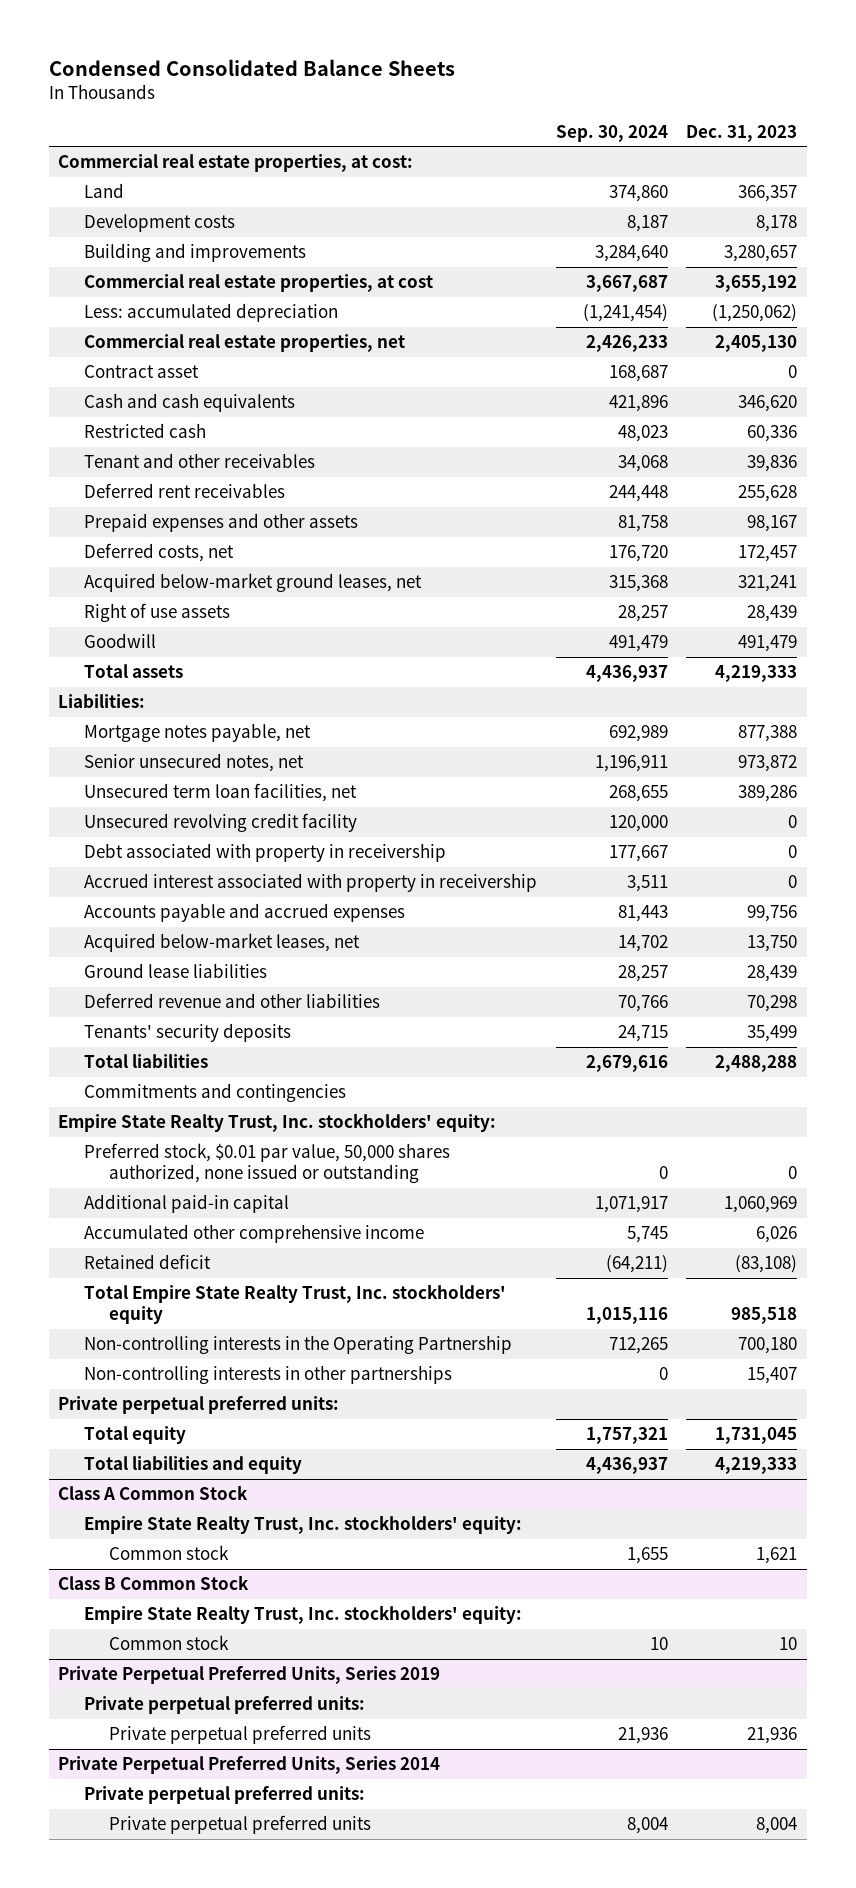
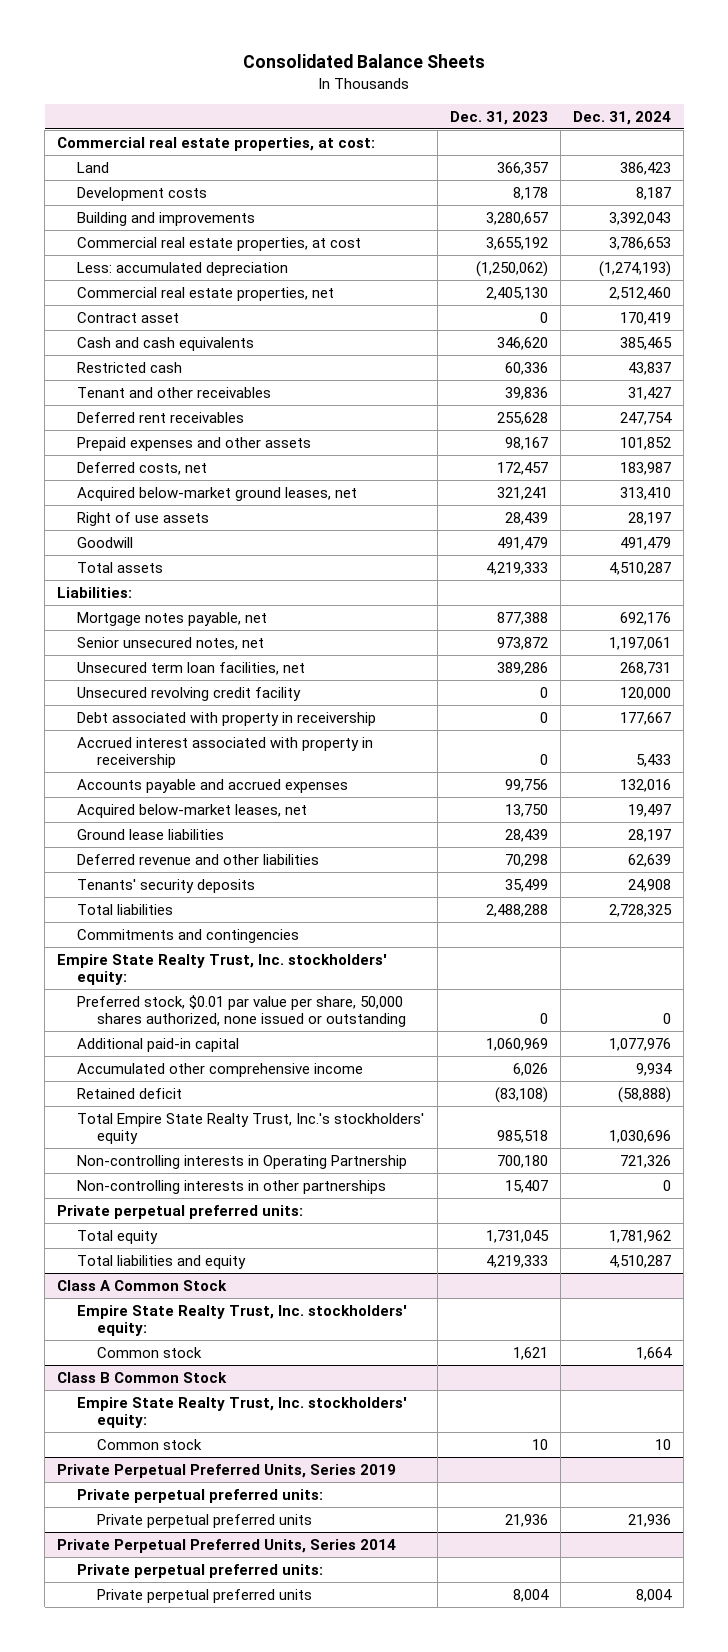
- Condensed Consolidated Balance Sheets
+ Consolidated Balance Sheets
- | Sep. 30, 2024 | Dec. 31, 2023
+ | Dec. 31, 2023 | Dec. 31, 2024
- Preferred stock, $0.01 par value, 50,000 shares authorized, none issued or outstanding | 0 | 0
+ Preferred stock, $0.01 par value per share, 50,000 shares authorized, none issued or outstanding | 0 | 0
- Total Empire State Realty Trust, Inc. stockholders' equity | 1,015,116 | 985,518
- Non-controlling interests in the Operating Partnership | 712,265 | 700,180
+ Total Empire State Realty Trust, Inc.'s stockholders' equity | 985,518 | 1,030,696
+ Non-controlling interests in Operating Partnership | 700,180 | 721,326

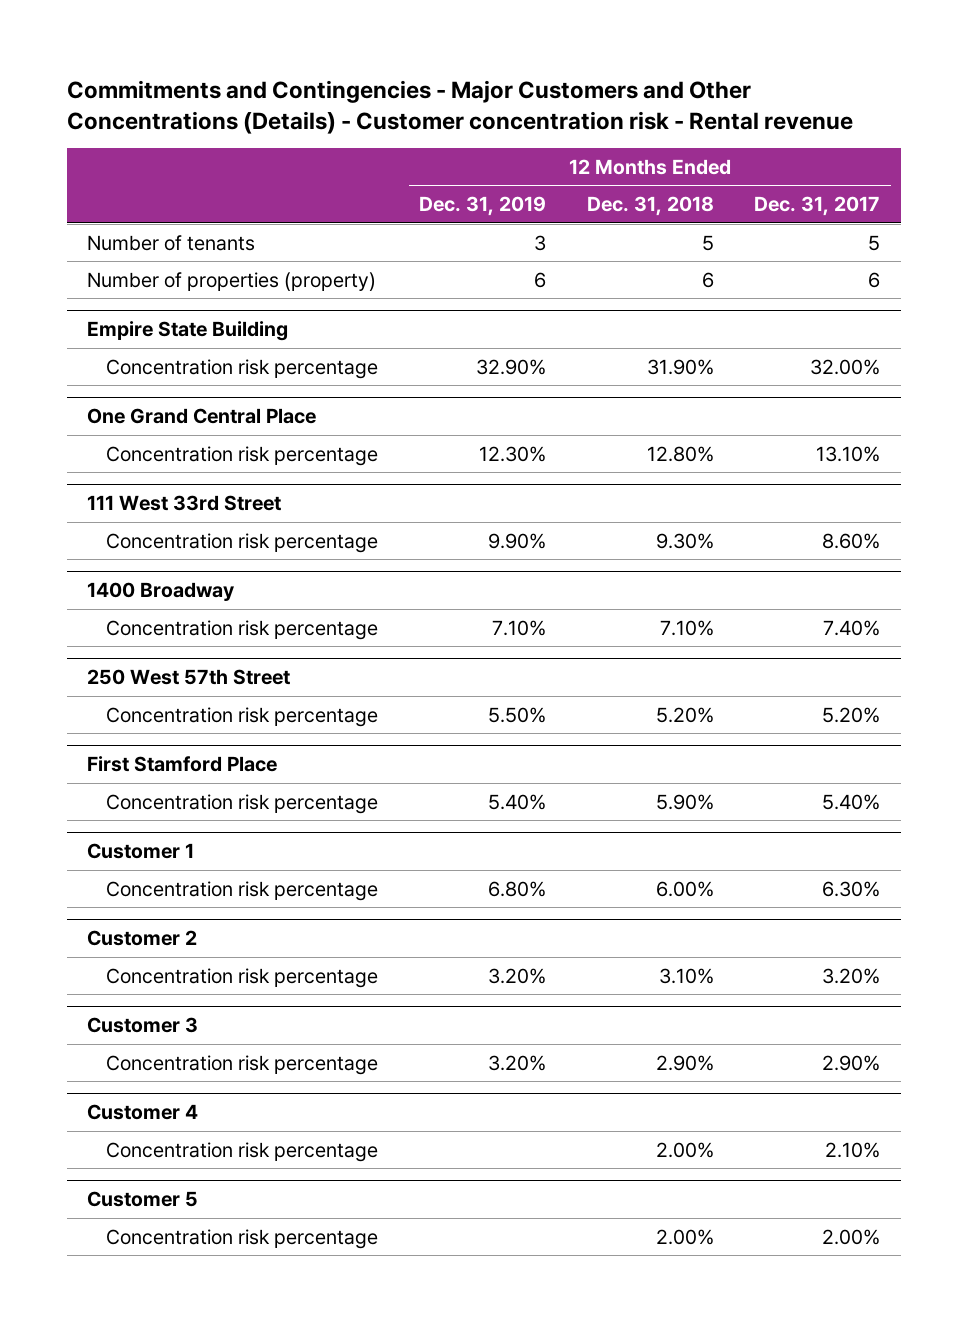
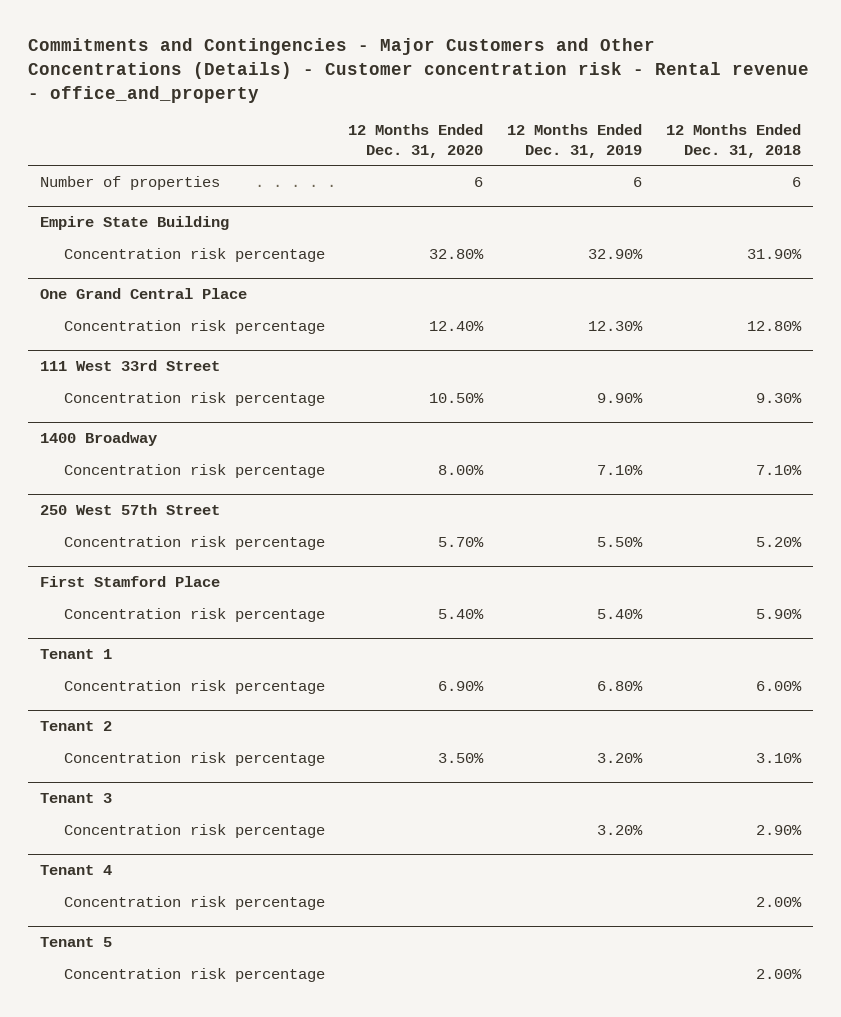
- Commitments and Contingencies - Major Customers and Other Concentrations (Details) - Customer concentration risk - Rental revenue
+ Commitments and Contingencies - Major Customers and Other Concentrations (Details) - Customer concentration risk - Rental revenue - office_and_property
- | 12 Months Ended Dec. 31, 2019 | 12 Months Ended Dec. 31, 2018 | 12 Months Ended Dec. 31, 2017
+ | 12 Months Ended Dec. 31, 2020 | 12 Months Ended Dec. 31, 2019 | 12 Months Ended Dec. 31, 2018
- Number of tenants | 3 | 5 | 5
- Number of properties (property) | 6 | 6 | 6
+ Number of properties | 6 | 6 | 6
- Customer 1
+ Tenant 1
- Customer 2
+ Tenant 2
- Customer 3
+ Tenant 3
- Customer 4
+ Tenant 4
- Customer 5
+ Tenant 5

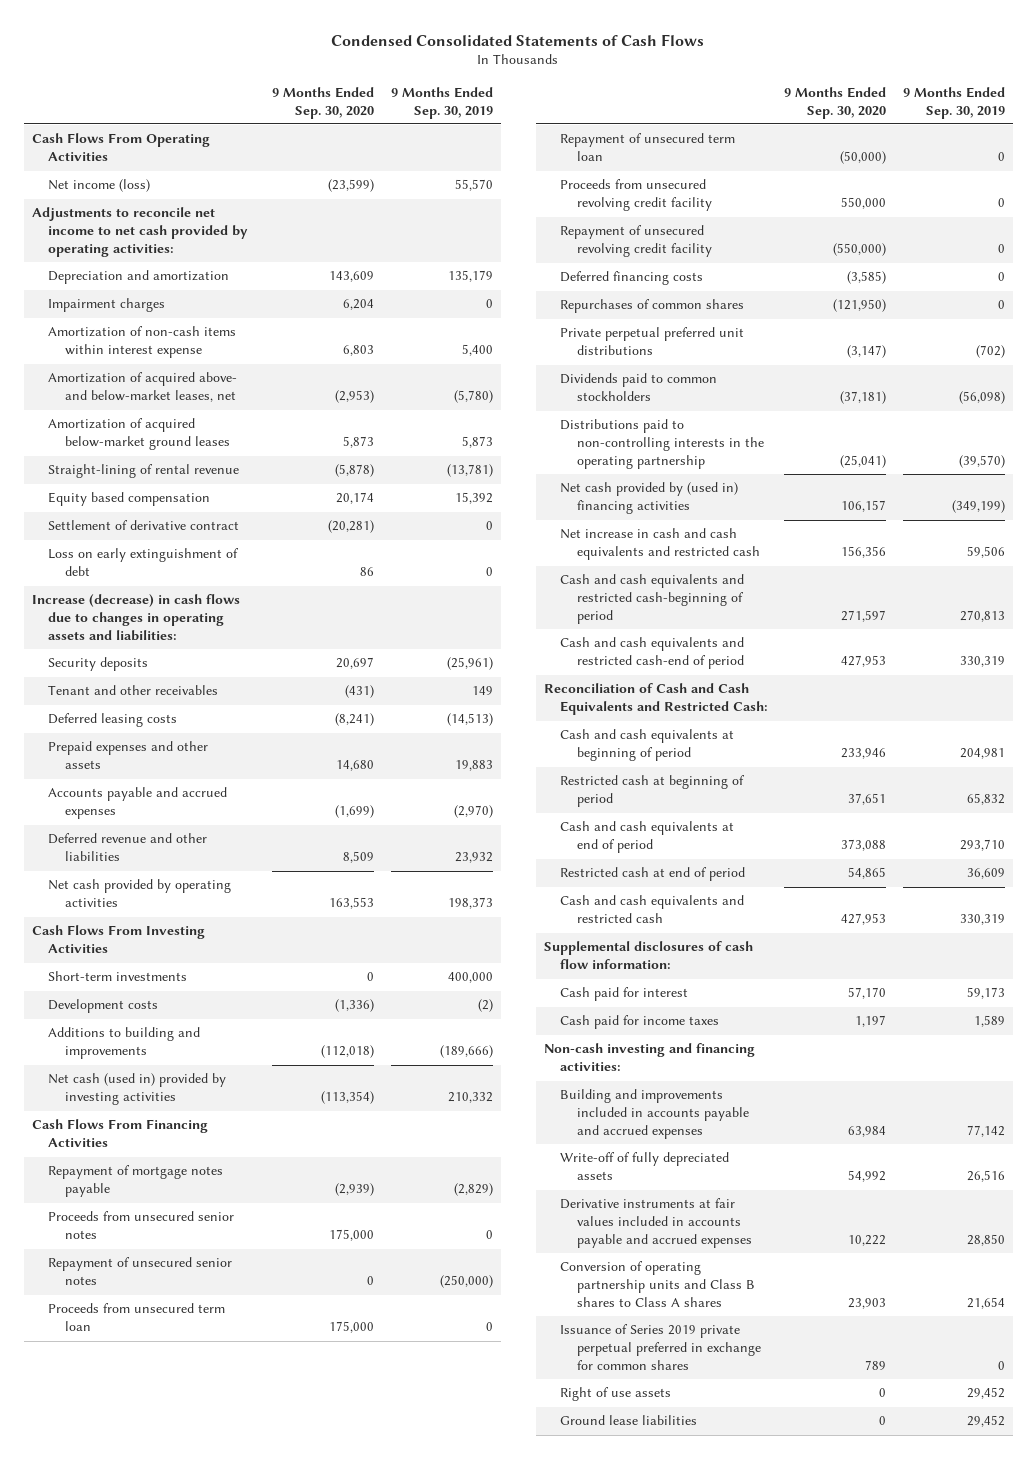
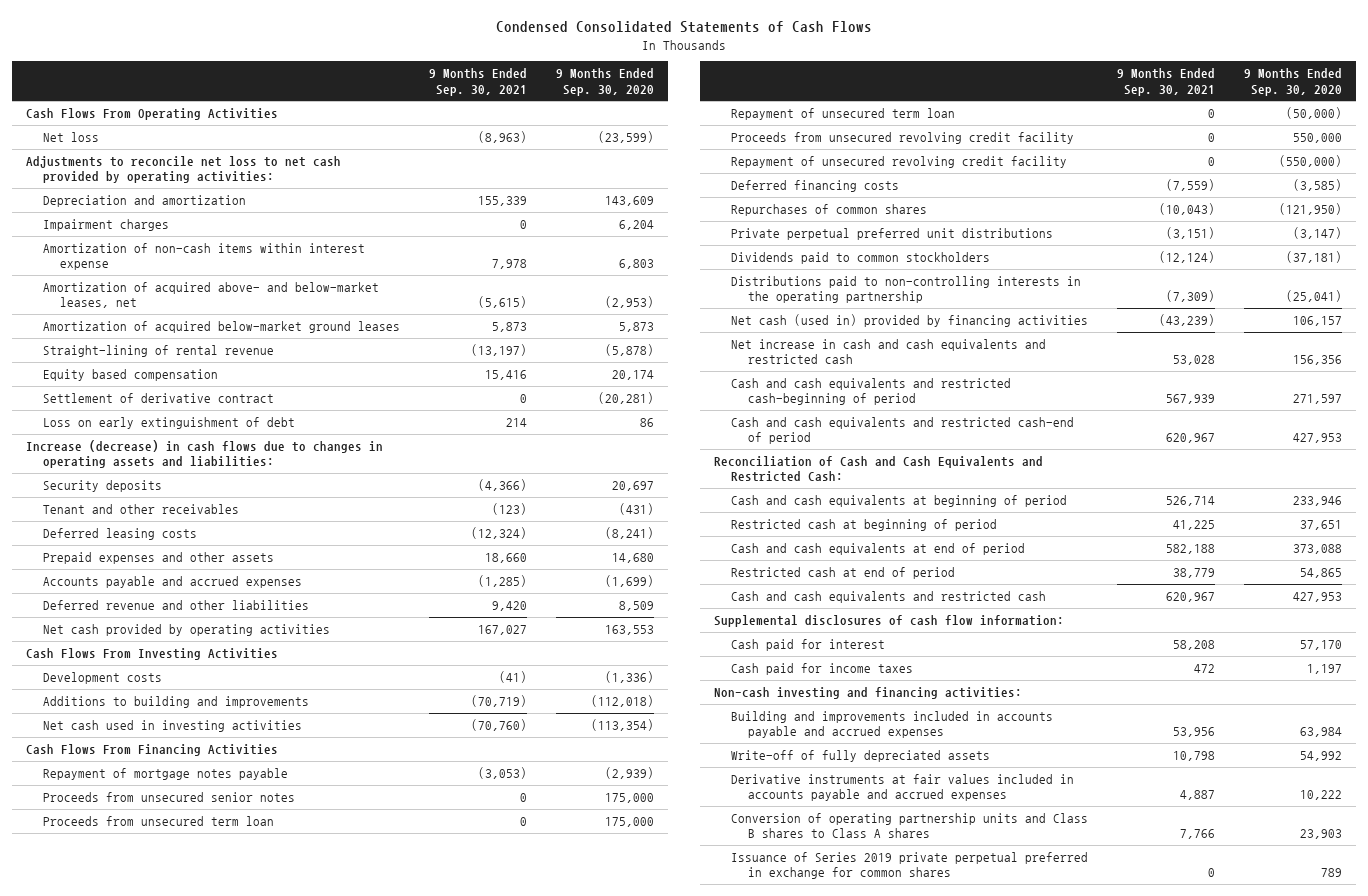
- | 9 Months Ended Sep. 30, 2020 | 9 Months Ended Sep. 30, 2019
+ | 9 Months Ended Sep. 30, 2021 | 9 Months Ended Sep. 30, 2020
- Net income (loss) | (23,599) | 55,570
- Adjustments to reconcile net income to net cash provided by operating activities:
+ Net loss | (8,963) | (23,599)
+ Adjustments to reconcile net loss to net cash provided by operating activities:
- Short-term investments | 0 | 400,000
- Net cash (used in) provided by investing activities | (113,354) | 210,332
+ Net cash used in investing activities | (70,760) | (113,354)
- Repayment of unsecured senior notes | 0 | (250,000)
- Net cash provided by (used in) financing activities | 106,157 | (349,199)
+ Net cash (used in) provided by financing activities | (43,239) | 106,157
- Right of use assets | 0 | 29,452
- Ground lease liabilities | 0 | 29,452

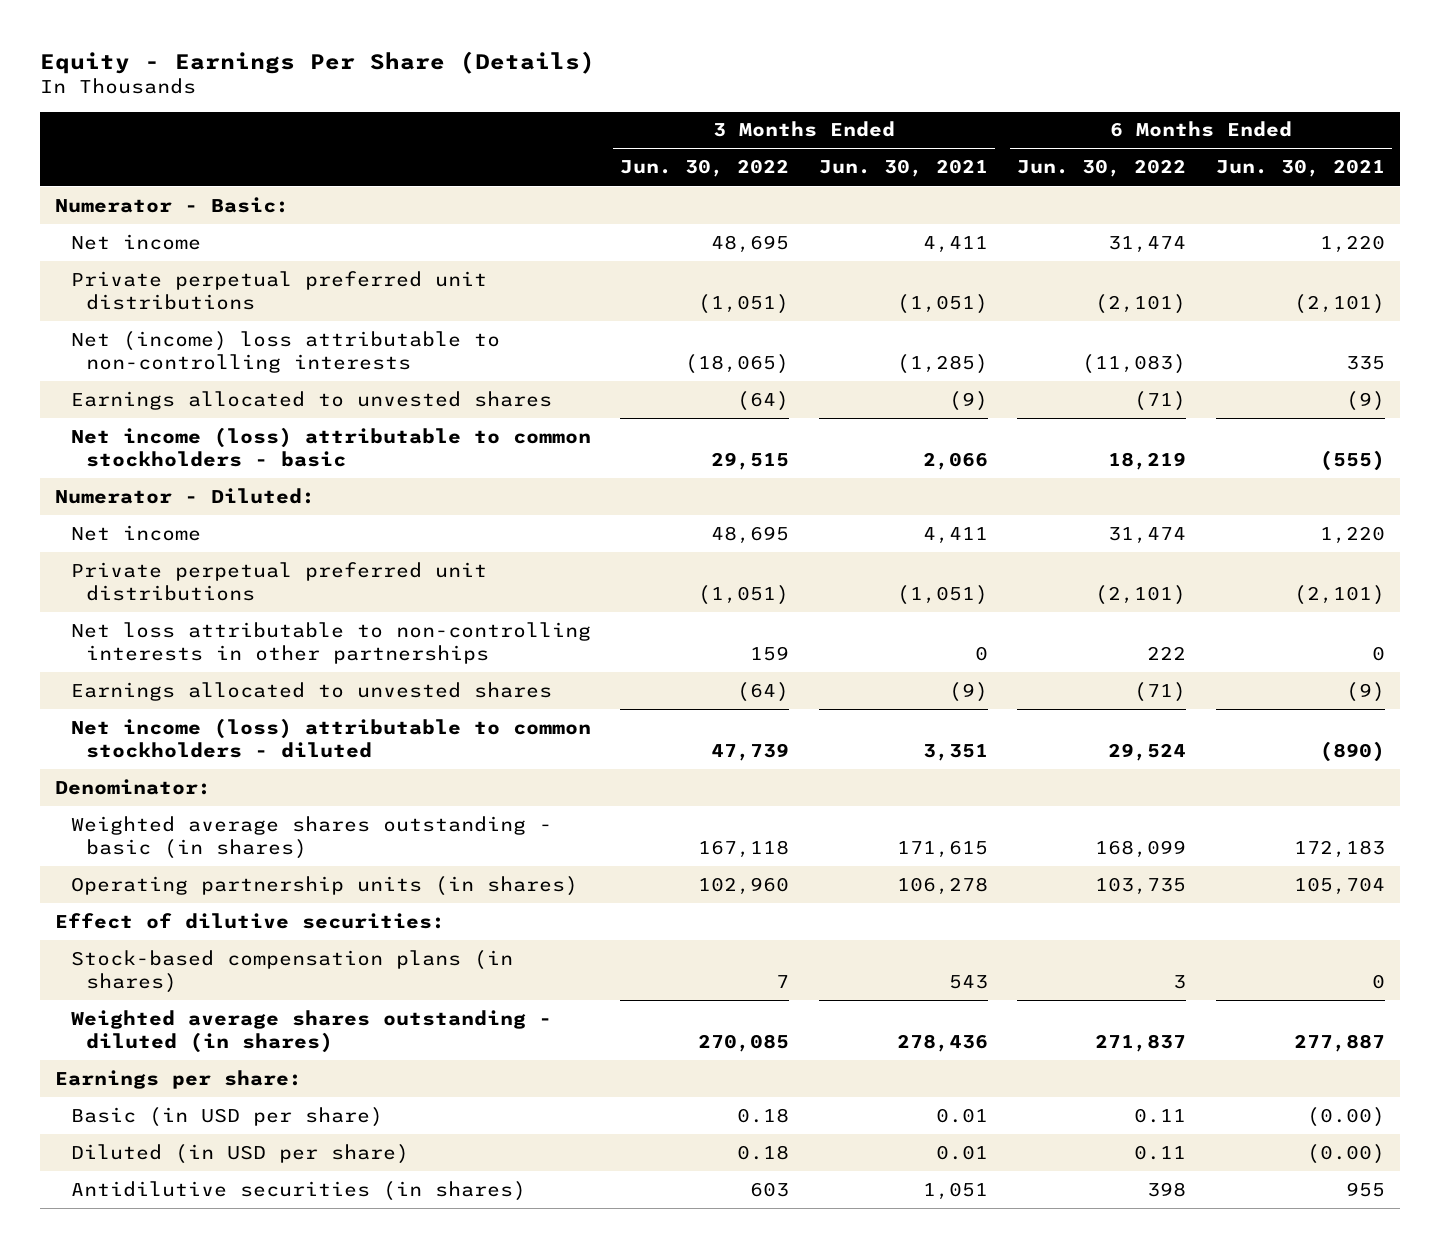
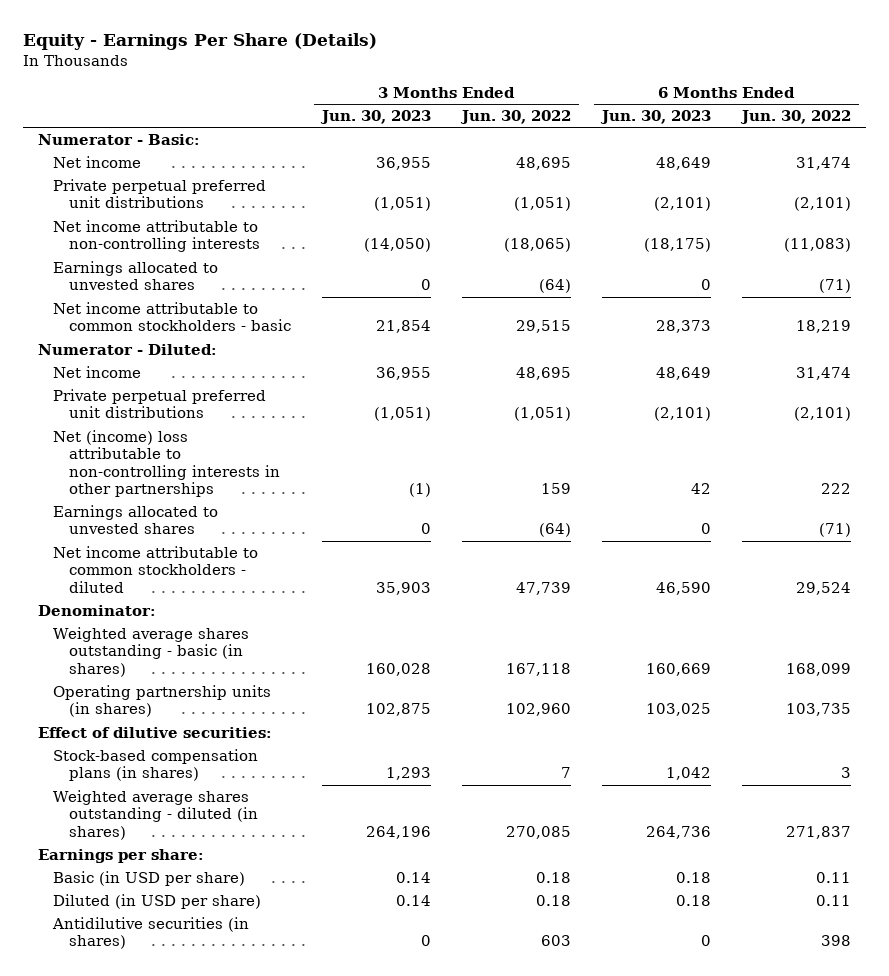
- | 3 Months Ended Jun. 30, 2022 | 3 Months Ended Jun. 30, 2021 | 6 Months Ended Jun. 30, 2022 | 6 Months Ended Jun. 30, 2021
+ | 3 Months Ended Jun. 30, 2023 | 3 Months Ended Jun. 30, 2022 | 6 Months Ended Jun. 30, 2023 | 6 Months Ended Jun. 30, 2022
- Net (income) loss attributable to non-controlling interests | (18,065) | (1,285) | (11,083) | 335
+ Net income attributable to non-controlling interests | (14,050) | (18,065) | (18,175) | (11,083)
- Net income (loss) attributable to common stockholders - basic | 29,515 | 2,066 | 18,219 | (555)
+ Net income attributable to common stockholders - basic | 21,854 | 29,515 | 28,373 | 18,219
- Net loss attributable to non-controlling interests in other partnerships | 159 | 0 | 222 | 0
+ Net (income) loss attributable to non-controlling interests in other partnerships | (1) | 159 | 42 | 222
- Net income (loss) attributable to common stockholders - diluted | 47,739 | 3,351 | 29,524 | (890)
+ Net income attributable to common stockholders - diluted | 35,903 | 47,739 | 46,590 | 29,524

